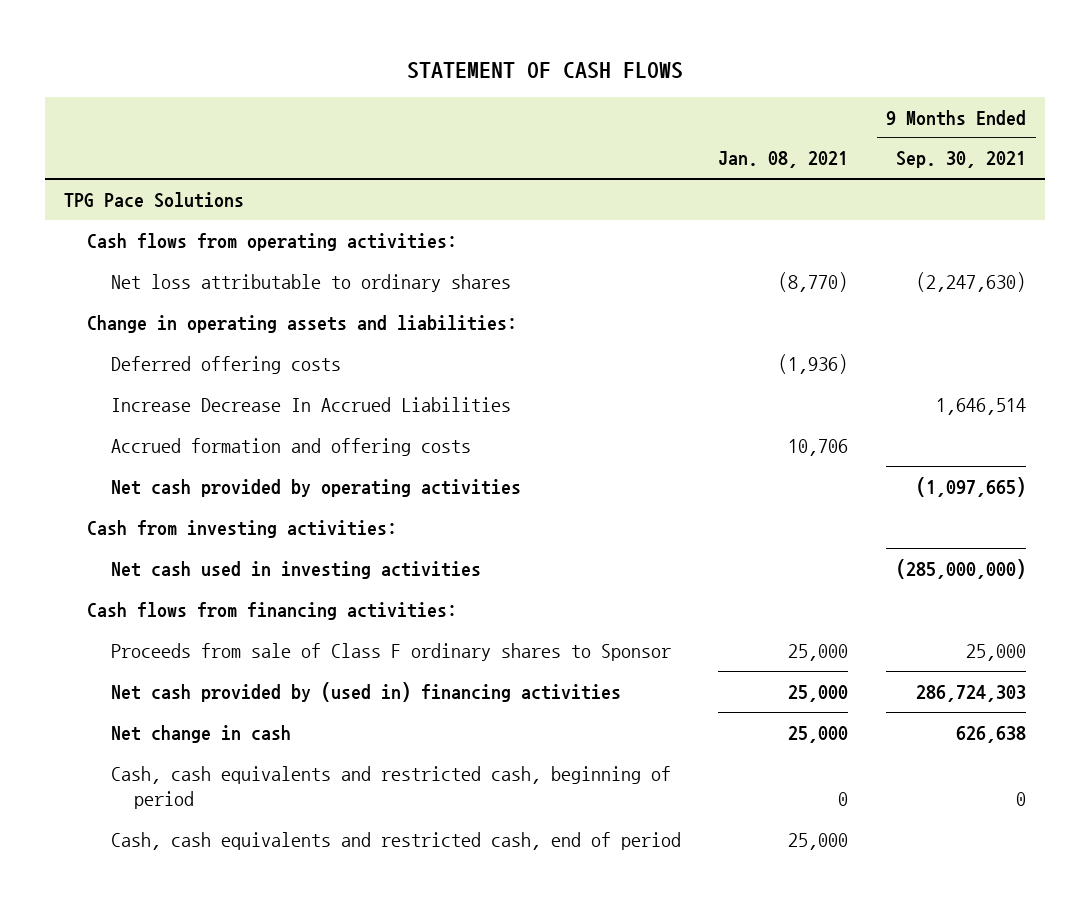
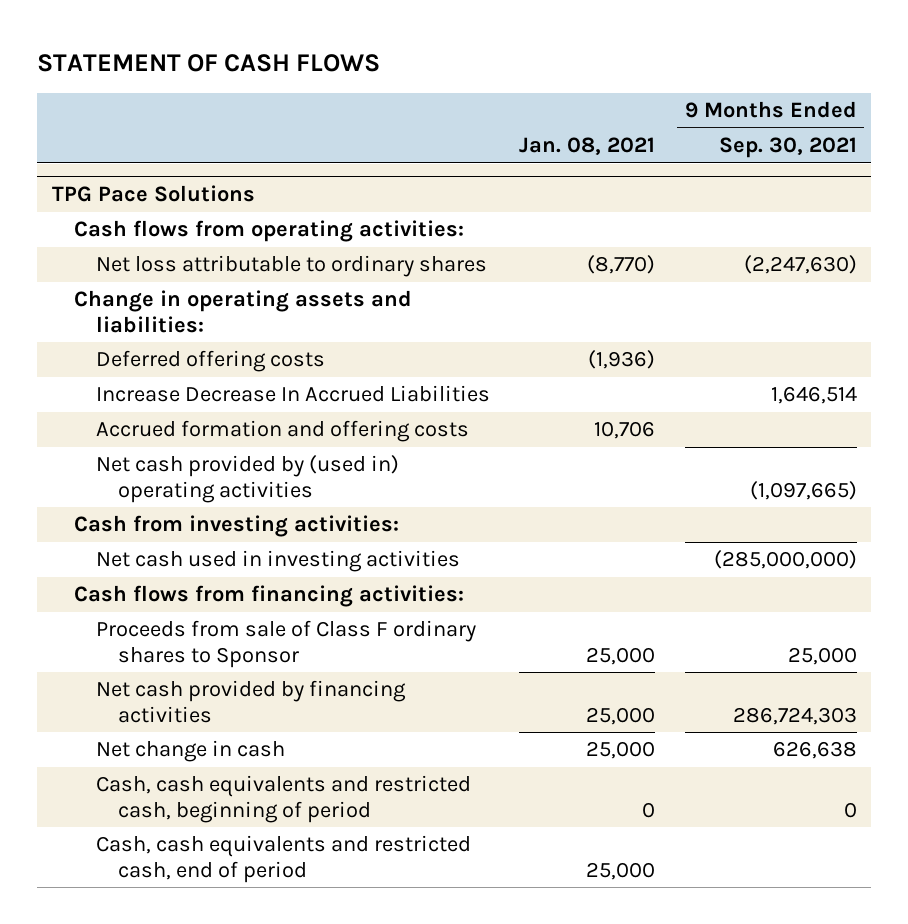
@ TPG Pace Solutions
- Net cash provided by operating activities | | (1,097,665)
+ Net cash provided by (used in) operating activities | | (1,097,665)
- Net cash provided by (used in) financing activities | 25,000 | 286,724,303
+ Net cash provided by financing activities | 25,000 | 286,724,303

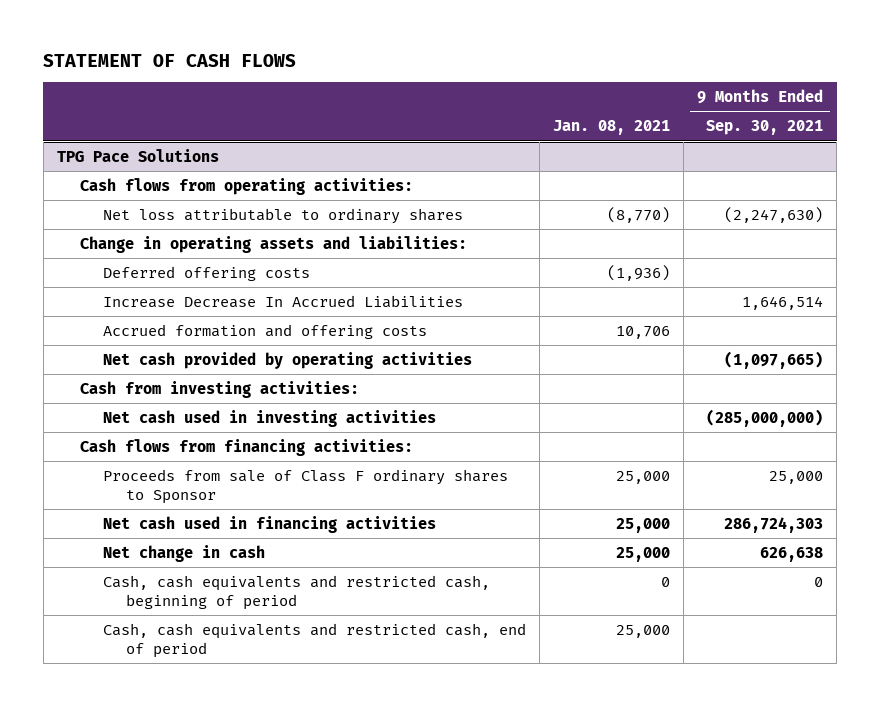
@ TPG Pace Solutions
- Net cash provided by (used in) operating activities | | (1,097,665)
+ Net cash provided by operating activities | | (1,097,665)
- Net cash provided by financing activities | 25,000 | 286,724,303
+ Net cash used in financing activities | 25,000 | 286,724,303

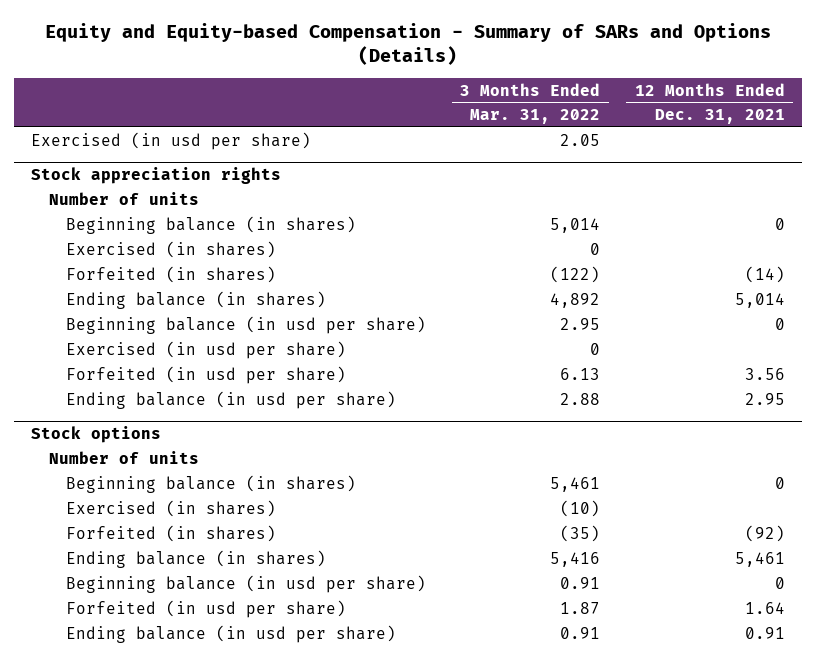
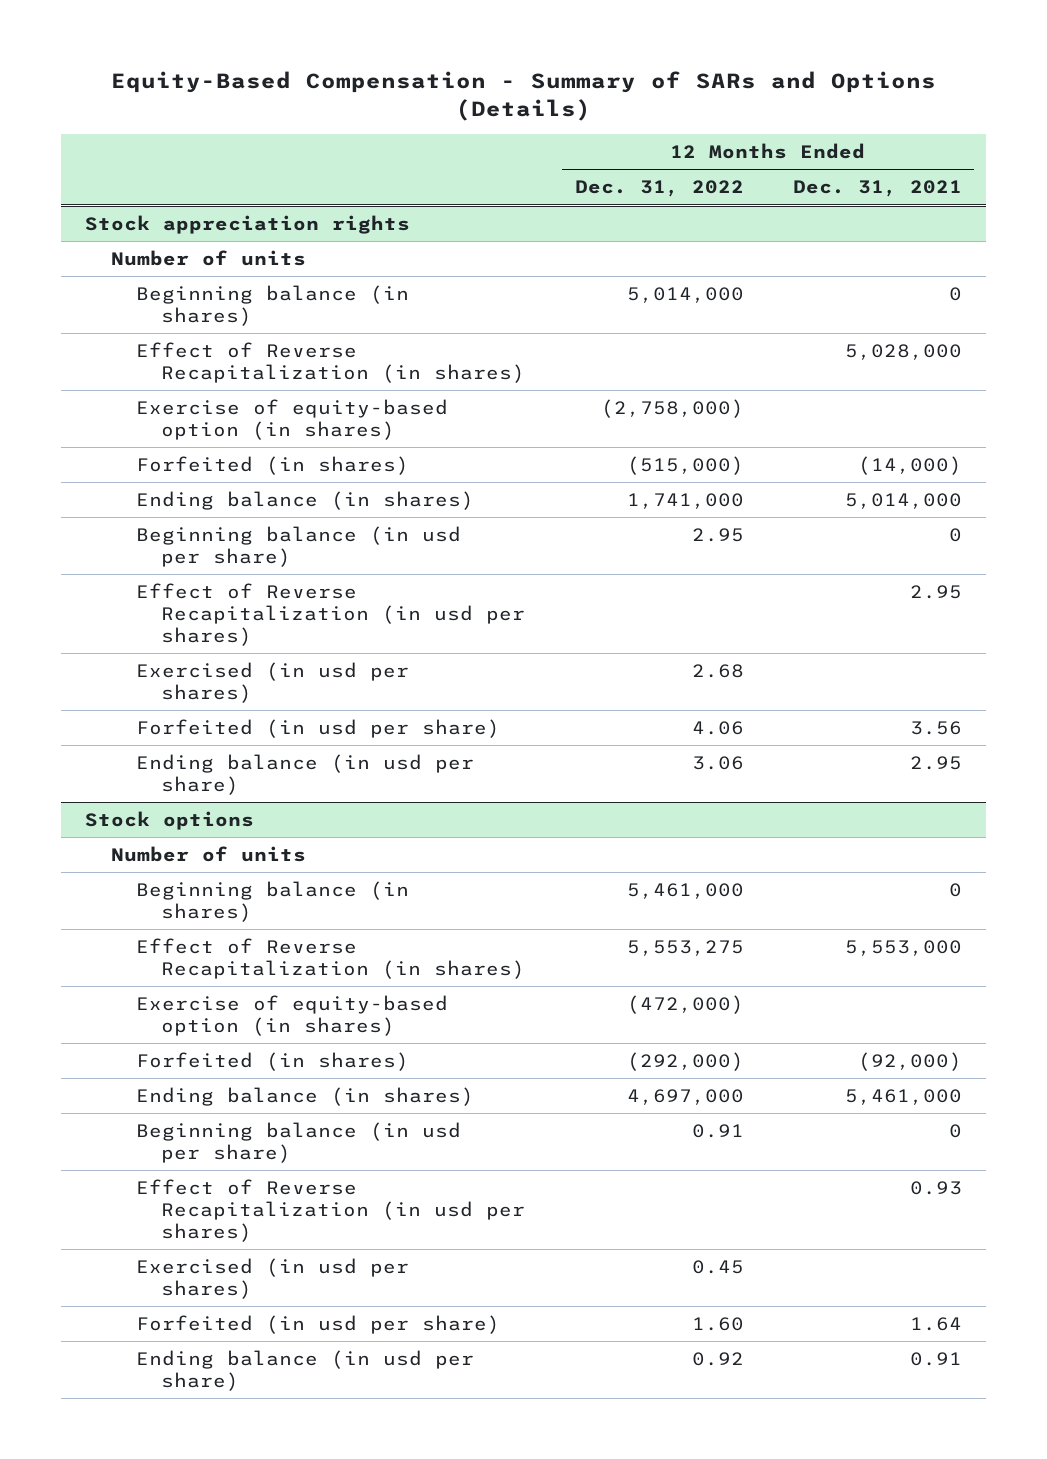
- Equity and Equity-based Compensation - Summary of SARs and Options (Details)
+ Equity-Based Compensation - Summary of SARs and Options (Details)
- | 3 Months Ended Mar. 31, 2022 | 12 Months Ended Dec. 31, 2021
+ | 12 Months Ended Dec. 31, 2022 | 12 Months Ended Dec. 31, 2021
- Exercised (in usd per share) | 2.05 |
@ Stock appreciation rights
- Exercised (in shares) | 0 |
- Forfeited (in shares) | (122) | (14)
- Ending balance (in shares) | 4,892 | 5,014
+ Effect of Reverse Recapitalization (in shares) | | 5,028,000
+ Exercise of equity-based option (in shares) | (2,758,000) |
+ Forfeited (in shares) | (515,000) | (14,000)
+ Ending balance (in shares) | 1,741,000 | 5,014,000
- Exercised (in usd per share) | 0 |
+ Effect of Reverse Recapitalization (in usd per shares) | | 2.95
+ Exercised (in usd per shares) | 2.68 |
@ Stock options
- Exercised (in shares) | (10) |
- Forfeited (in shares) | (35) | (92)
- Ending balance (in shares) | 5,416 | 5,461
+ Effect of Reverse Recapitalization (in shares) | 5,553,275 | 5,553,000
+ Exercise of equity-based option (in shares) | (472,000) |
+ Forfeited (in shares) | (292,000) | (92,000)
+ Ending balance (in shares) | 4,697,000 | 5,461,000
+ Effect of Reverse Recapitalization (in usd per shares) | | 0.93
+ Exercised (in usd per shares) | 0.45 |

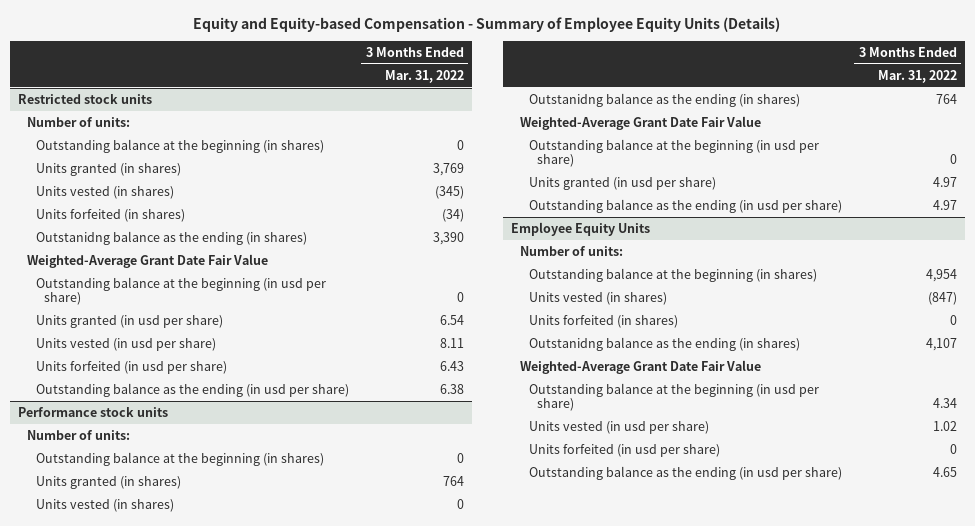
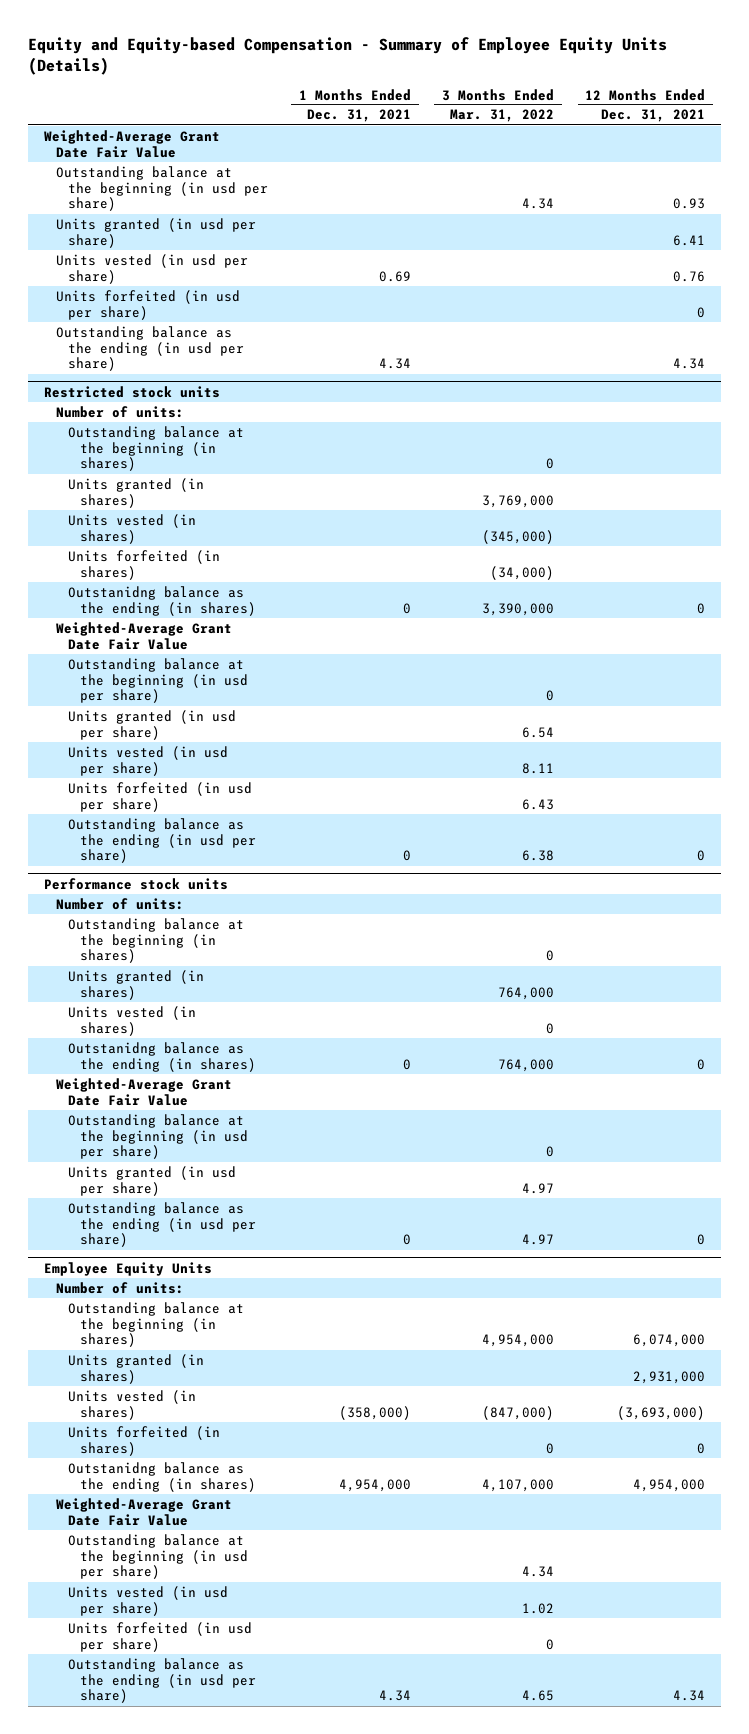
- | 3 Months Ended Mar. 31, 2022
+ | 1 Months Ended Dec. 31, 2021 | 3 Months Ended Mar. 31, 2022 | 12 Months Ended Dec. 31, 2021
+ Weighted-Average Grant Date Fair Value
+ Outstanding balance at the beginning (in usd per share) | | 4.34 | 0.93
+ Units granted (in usd per share) | | | 6.41
+ Units vested (in usd per share) | 0.69 | | 0.76
+ Units forfeited (in usd per share) | | | 0
+ Outstanding balance as the ending (in usd per share) | 4.34 | | 4.34
@ Restricted stock units
- Units granted (in shares) | 3,769
- Units vested (in shares) | (345)
- Units forfeited (in shares) | (34)
- Outstanidng balance as the ending (in shares) | 3,390
+ Units granted (in shares) | | 3,769,000 |
+ Units vested (in shares) | | (345,000) |
+ Units forfeited (in shares) | | (34,000) |
+ Outstanidng balance as the ending (in shares) | 0 | 3,390,000 | 0
@ Performance stock units
- Units granted (in shares) | 764
+ Units granted (in shares) | | 764,000 |
- Outstanidng balance as the ending (in shares) | 764
+ Outstanidng balance as the ending (in shares) | 0 | 764,000 | 0
@ Employee Equity Units
- Outstanding balance at the beginning (in shares) | 4,954
- Units vested (in shares) | (847)
+ Outstanding balance at the beginning (in shares) | | 4,954,000 | 6,074,000
+ Units granted (in shares) | | | 2,931,000
+ Units vested (in shares) | (358,000) | (847,000) | (3,693,000)
- Outstanidng balance as the ending (in shares) | 4,107
+ Outstanidng balance as the ending (in shares) | 4,954,000 | 4,107,000 | 4,954,000

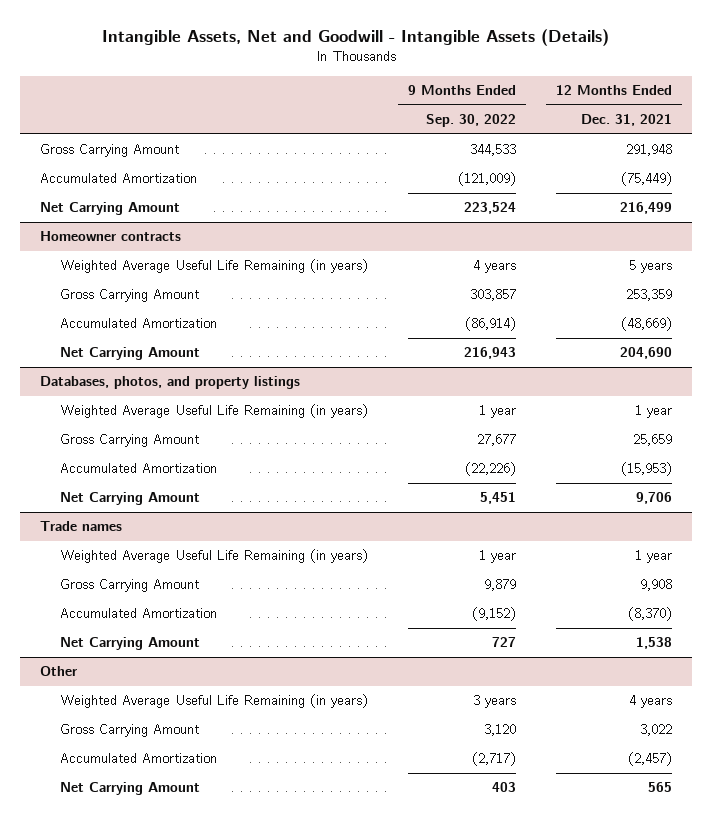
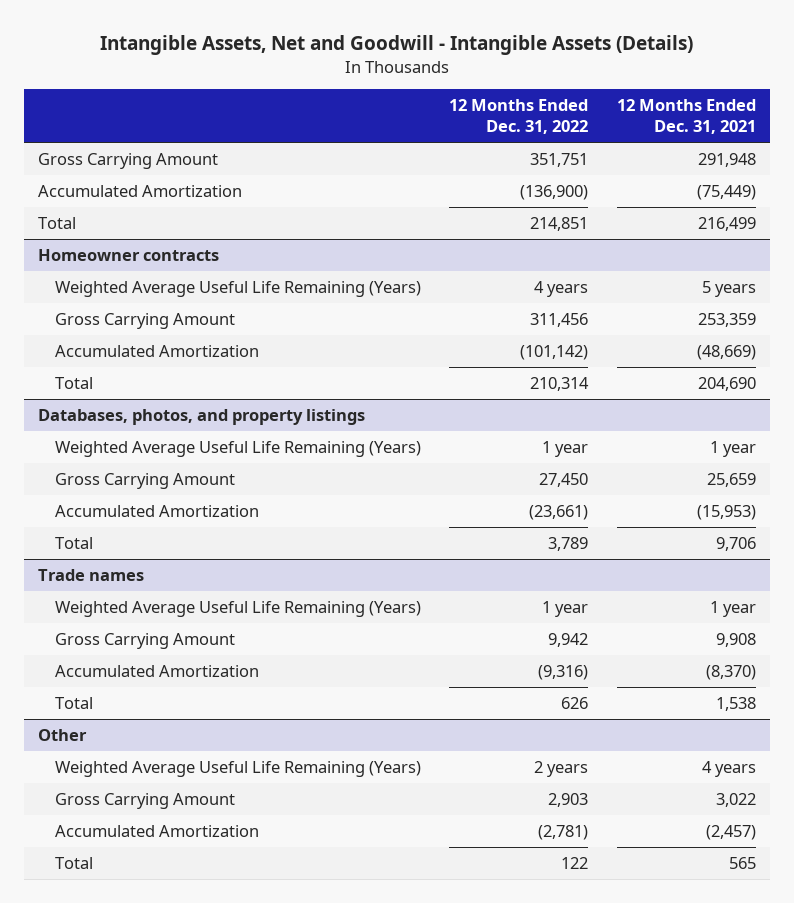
- | 9 Months Ended Sep. 30, 2022 | 12 Months Ended Dec. 31, 2021
+ | 12 Months Ended Dec. 31, 2022 | 12 Months Ended Dec. 31, 2021
- Net Carrying Amount | 223,524 | 216,499
+ Total | 214,851 | 216,499
@ Homeowner contracts
- Weighted Average Useful Life Remaining (in years) | 4 years | 5 years
+ Weighted Average Useful Life Remaining (Years) | 4 years | 5 years
- Net Carrying Amount | 216,943 | 204,690
+ Total | 210,314 | 204,690
@ Databases, photos, and property listings
- Weighted Average Useful Life Remaining (in years) | 1 year | 1 year
+ Weighted Average Useful Life Remaining (Years) | 1 year | 1 year
- Net Carrying Amount | 5,451 | 9,706
+ Total | 3,789 | 9,706
@ Trade names
- Weighted Average Useful Life Remaining (in years) | 1 year | 1 year
+ Weighted Average Useful Life Remaining (Years) | 1 year | 1 year
- Net Carrying Amount | 727 | 1,538
+ Total | 626 | 1,538
@ Other
- Weighted Average Useful Life Remaining (in years) | 3 years | 4 years
+ Weighted Average Useful Life Remaining (Years) | 2 years | 4 years
- Net Carrying Amount | 403 | 565
+ Total | 122 | 565

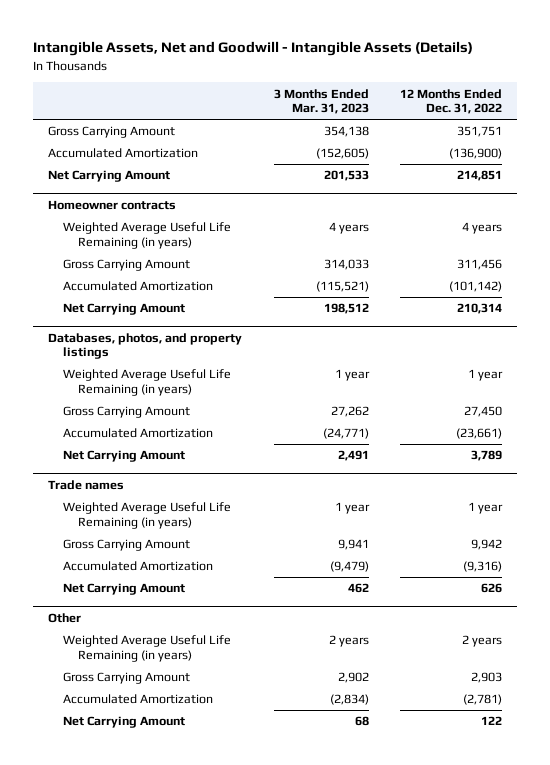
- | 12 Months Ended Dec. 31, 2022 | 12 Months Ended Dec. 31, 2021
+ | 3 Months Ended Mar. 31, 2023 | 12 Months Ended Dec. 31, 2022
- Total | 214,851 | 216,499
+ Net Carrying Amount | 201,533 | 214,851
@ Homeowner contracts
- Weighted Average Useful Life Remaining (Years) | 4 years | 5 years
+ Weighted Average Useful Life Remaining (in years) | 4 years | 4 years
- Total | 210,314 | 204,690
+ Net Carrying Amount | 198,512 | 210,314
@ Databases, photos, and property listings
- Weighted Average Useful Life Remaining (Years) | 1 year | 1 year
+ Weighted Average Useful Life Remaining (in years) | 1 year | 1 year
- Total | 3,789 | 9,706
+ Net Carrying Amount | 2,491 | 3,789
@ Trade names
- Weighted Average Useful Life Remaining (Years) | 1 year | 1 year
+ Weighted Average Useful Life Remaining (in years) | 1 year | 1 year
- Total | 626 | 1,538
+ Net Carrying Amount | 462 | 626
@ Other
- Weighted Average Useful Life Remaining (Years) | 2 years | 4 years
+ Weighted Average Useful Life Remaining (in years) | 2 years | 2 years
- Total | 122 | 565
+ Net Carrying Amount | 68 | 122

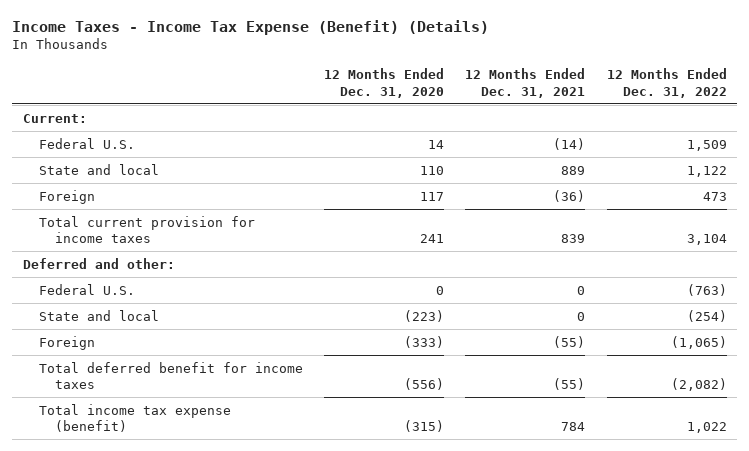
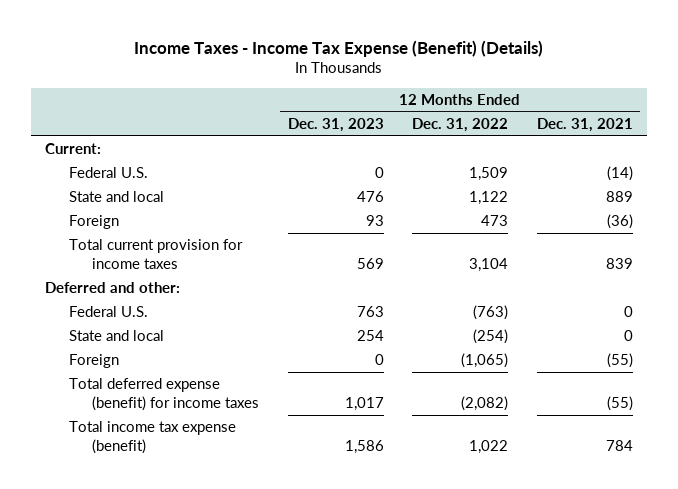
- | 12 Months Ended Dec. 31, 2020 | 12 Months Ended Dec. 31, 2021 | 12 Months Ended Dec. 31, 2022
+ | 12 Months Ended Dec. 31, 2023 | 12 Months Ended Dec. 31, 2022 | 12 Months Ended Dec. 31, 2021
- Total deferred benefit for income taxes | (556) | (55) | (2,082)
+ Total deferred expense (benefit) for income taxes | 1,017 | (2,082) | (55)

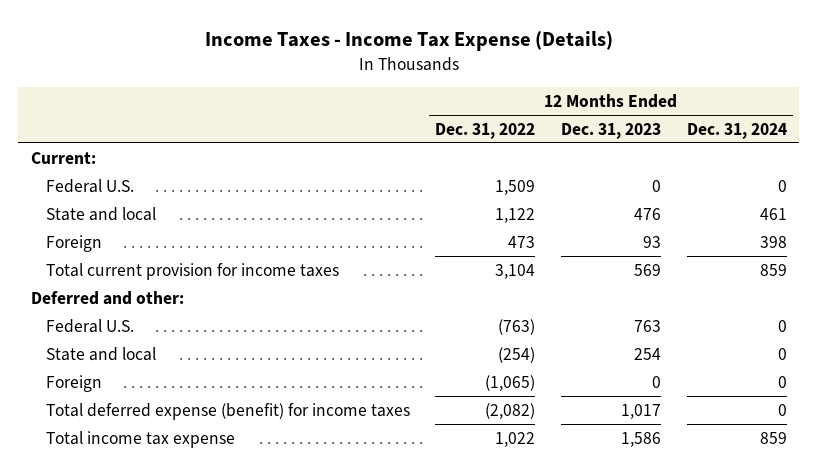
- Income Taxes - Income Tax Expense (Benefit) (Details)
+ Income Taxes - Income Tax Expense (Details)
- | 12 Months Ended Dec. 31, 2023 | 12 Months Ended Dec. 31, 2022 | 12 Months Ended Dec. 31, 2021
+ | 12 Months Ended Dec. 31, 2022 | 12 Months Ended Dec. 31, 2023 | 12 Months Ended Dec. 31, 2024
- Total income tax expense (benefit) | 1,586 | 1,022 | 784
+ Total income tax expense | 1,022 | 1,586 | 859

